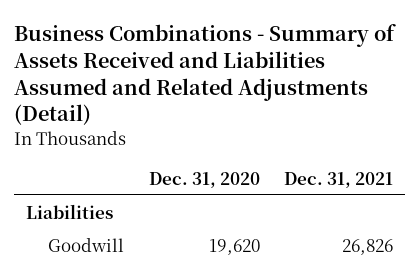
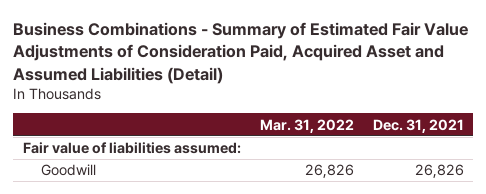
- Business Combinations - Summary of Assets Received and Liabilities Assumed and Related Adjustments (Detail)
+ Business Combinations - Summary of Estimated Fair Value Adjustments of Consideration Paid, Acquired Asset and Assumed Liabilities (Detail)
- | Dec. 31, 2020 | Dec. 31, 2021
+ | Mar. 31, 2022 | Dec. 31, 2021
- Liabilities
+ Fair value of liabilities assumed:

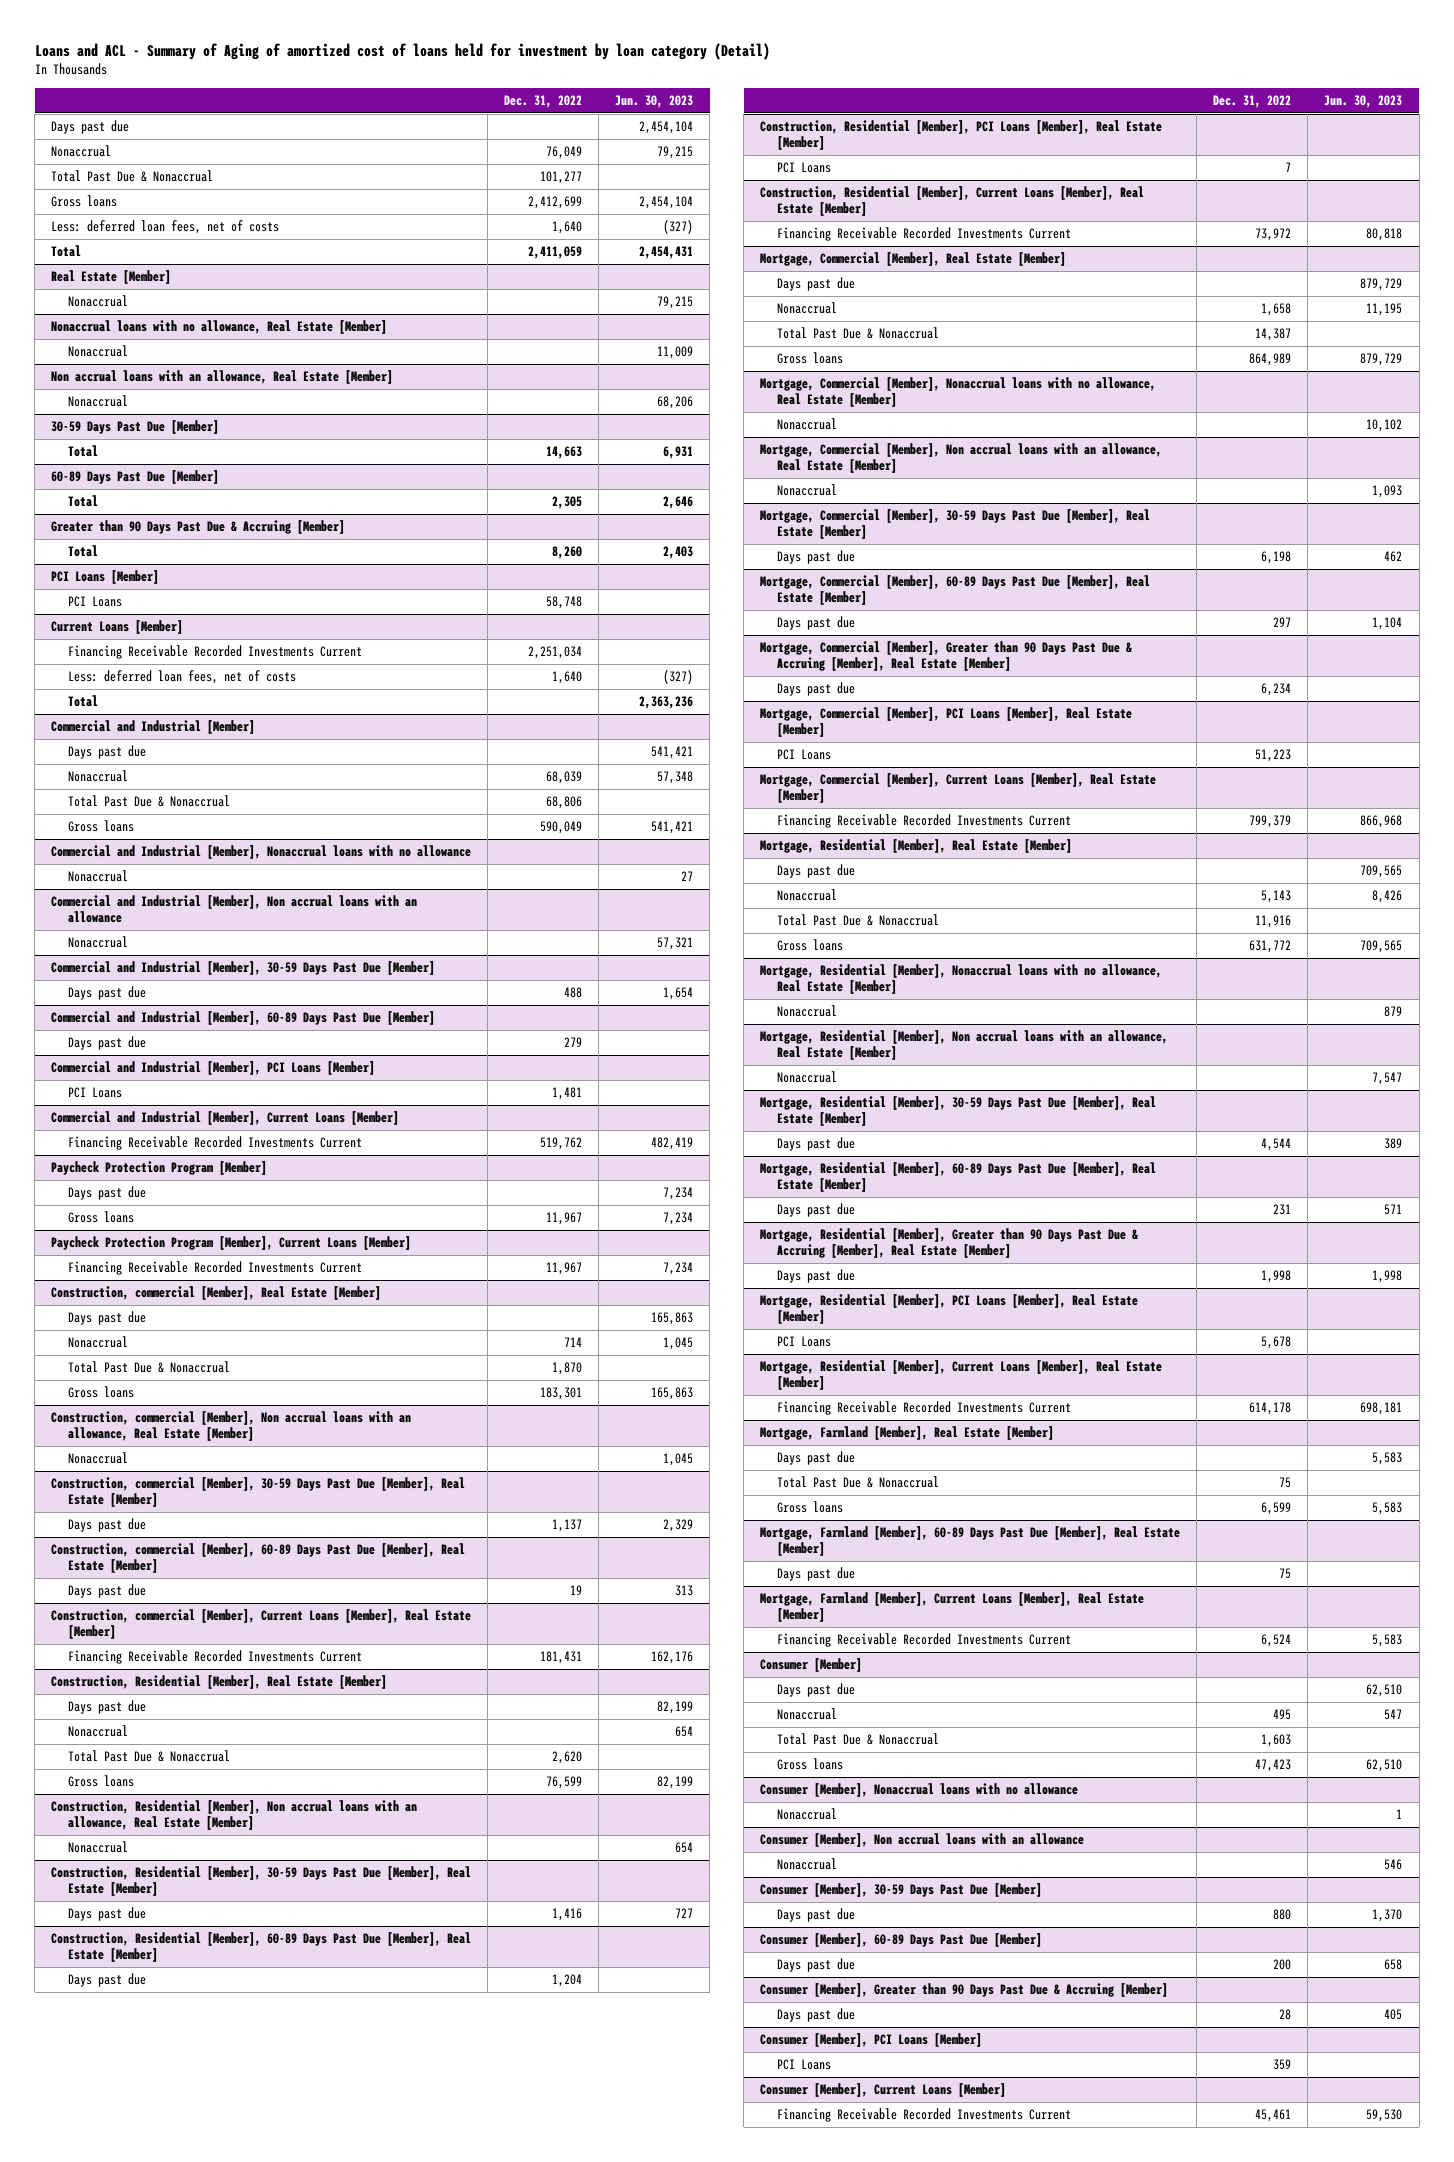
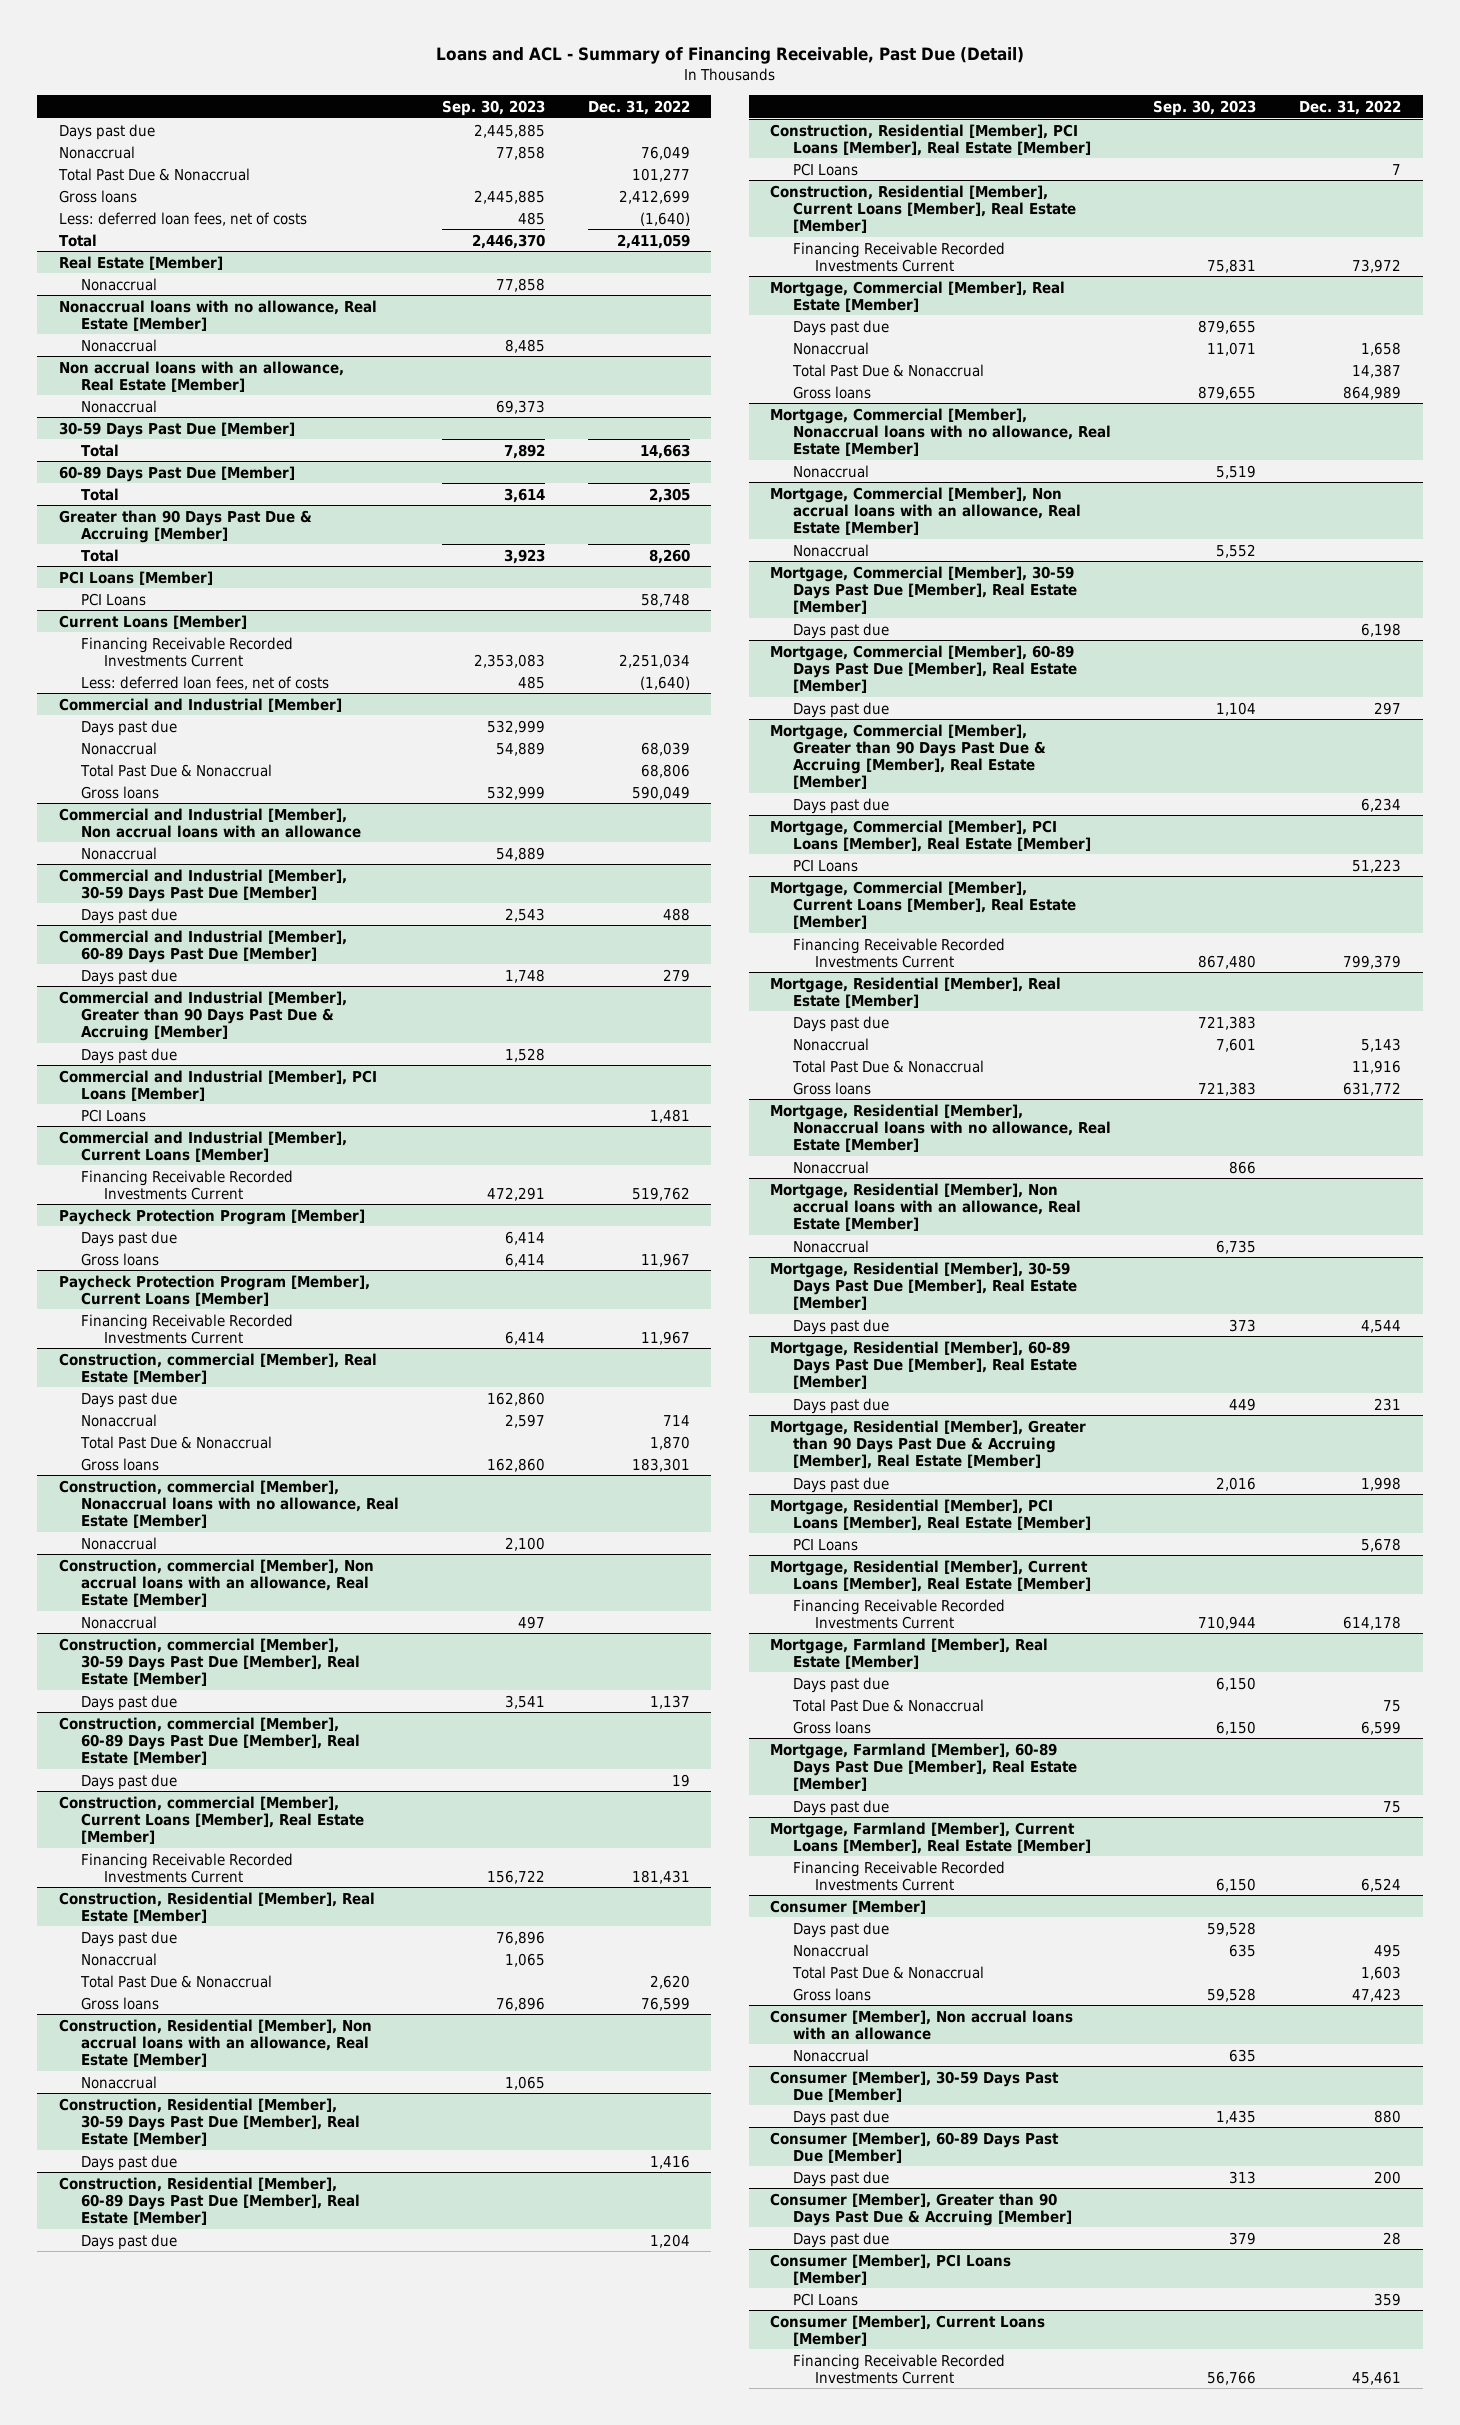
- Loans and ACL - Summary of Aging of amortized cost of loans held for investment by loan category (Detail)
+ Loans and ACL - Summary of Financing Receivable, Past Due (Detail)
- | Dec. 31, 2022 | Jun. 30, 2023
+ | Sep. 30, 2023 | Dec. 31, 2022
- Less: deferred loan fees, net of costs | 1,640 | (327)
+ Less: deferred loan fees, net of costs | 485 | (1,640)
@ Current Loans [Member]
- Less: deferred loan fees, net of costs | 1,640 | (327)
- Total | | 2,363,236
+ Less: deferred loan fees, net of costs | 485 | (1,640)
- Commercial and Industrial [Member], Nonaccrual loans with no allowance
- Nonaccrual | | 27
+ Commercial and Industrial [Member], Greater than 90 Days Past Due & Accruing [Member]
+ Days past due | 1,528 |
+ Construction, commercial [Member], Nonaccrual loans with no allowance, Real Estate [Member]
+ Nonaccrual | 2,100 |
- Consumer [Member], Nonaccrual loans with no allowance
- Nonaccrual | | 1

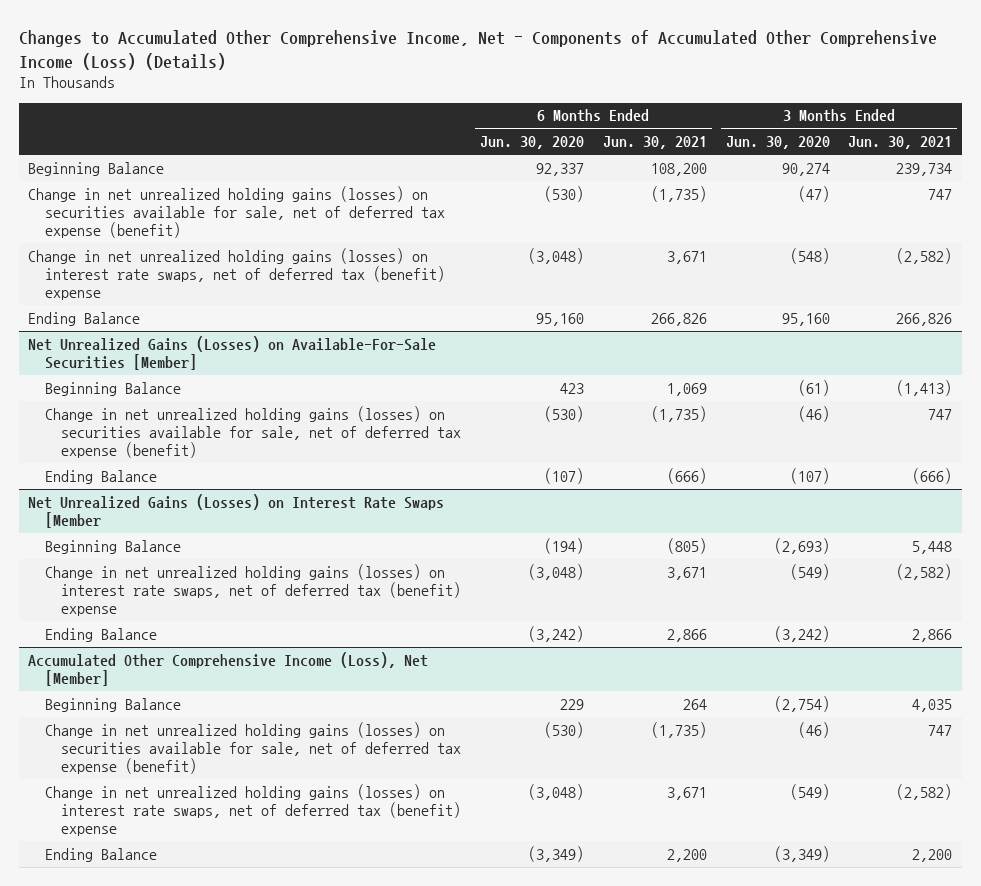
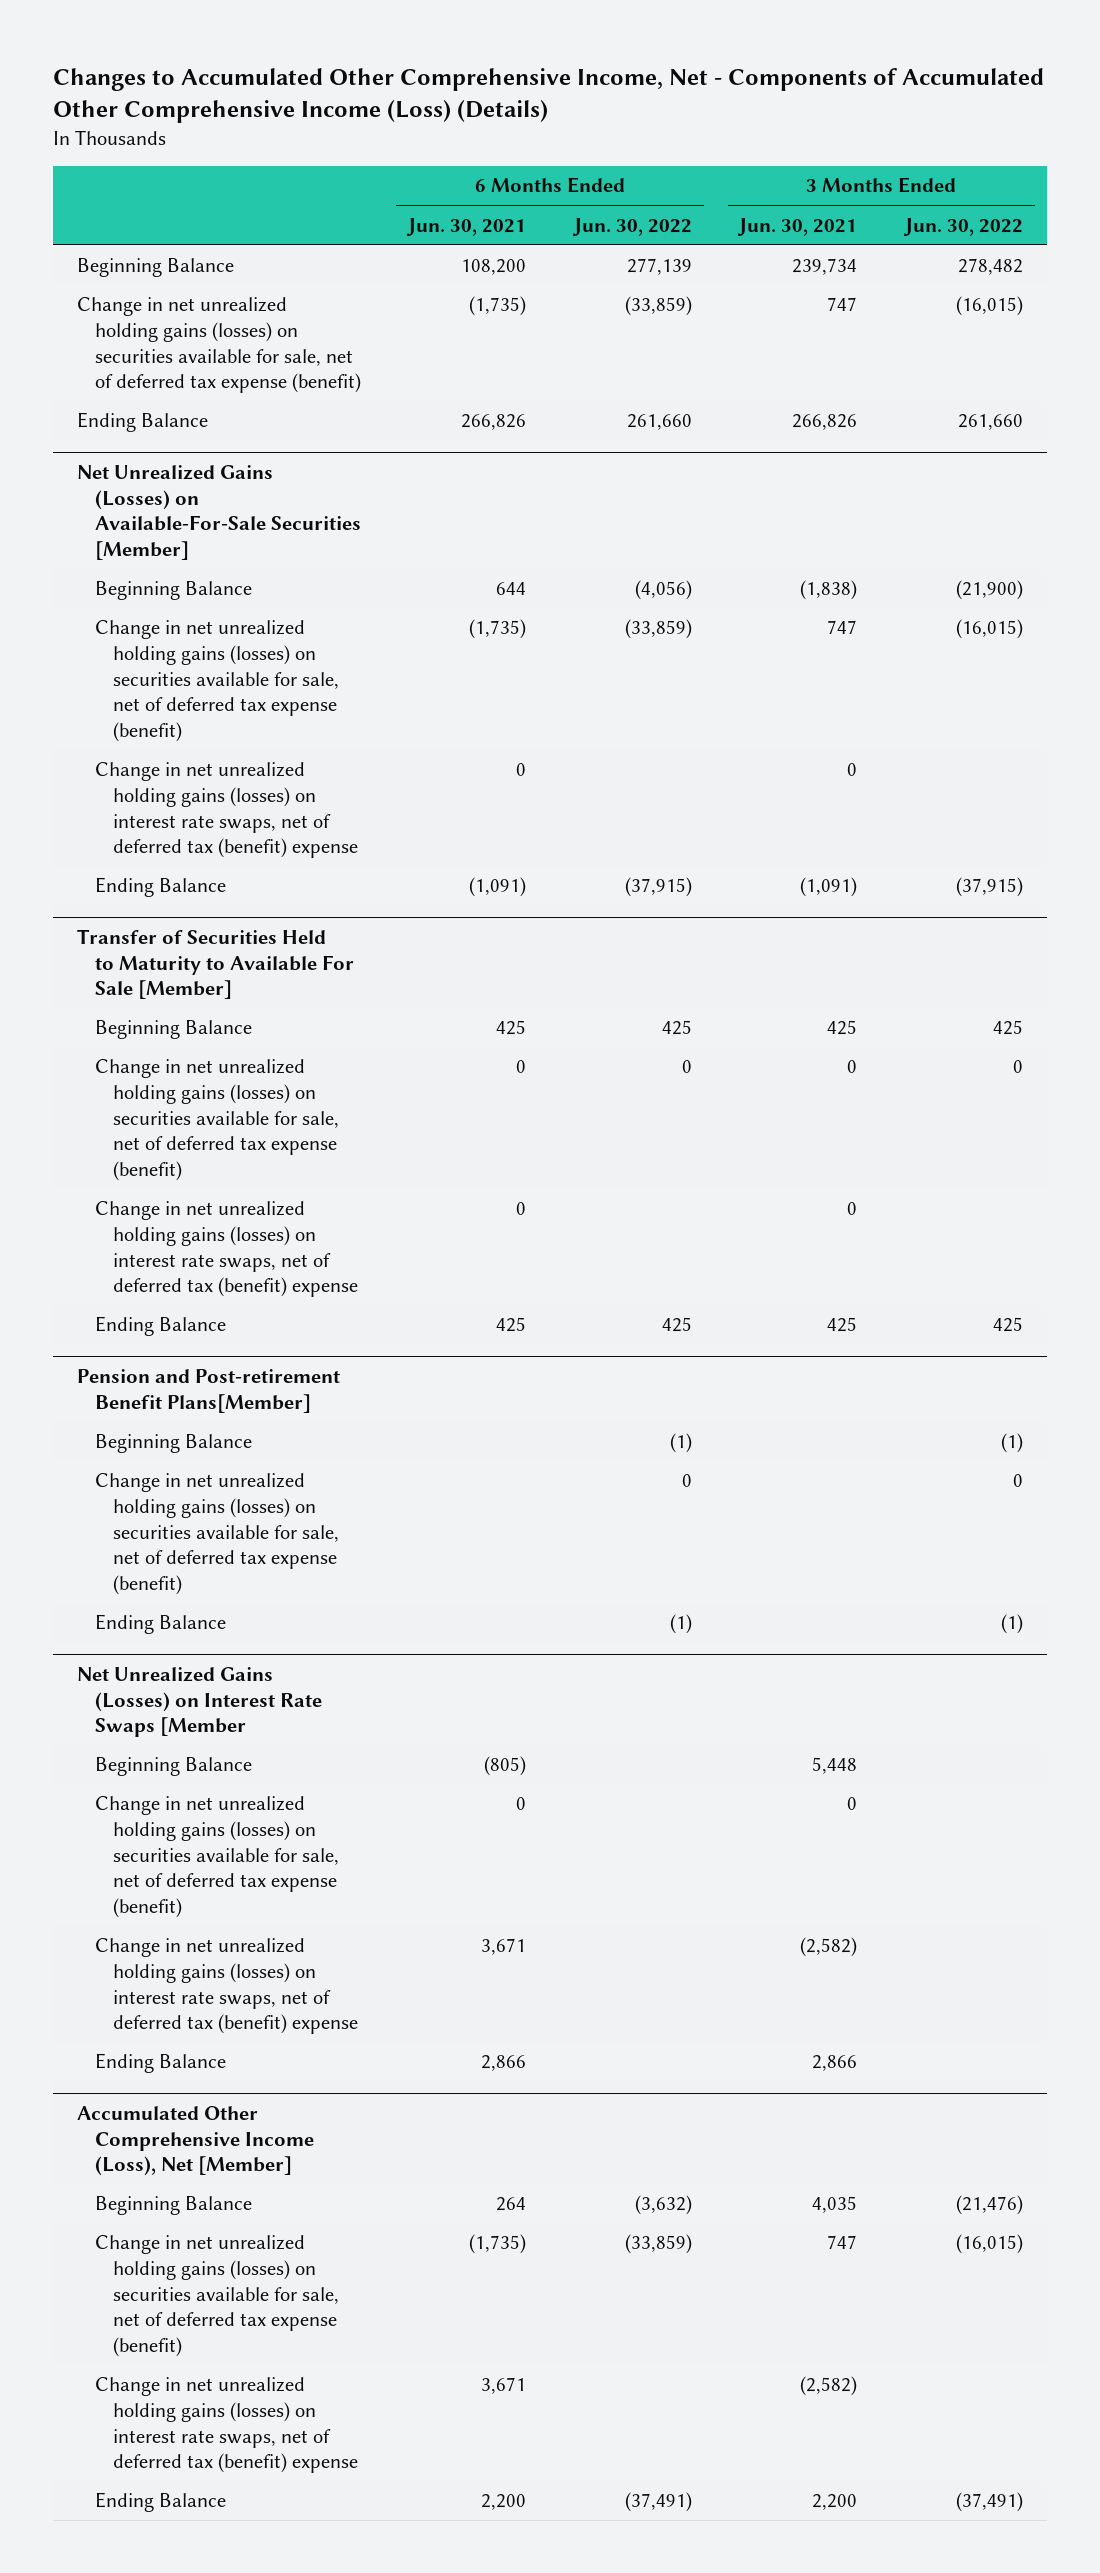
- | 6 Months Ended Jun. 30, 2020 | 6 Months Ended Jun. 30, 2021 | 3 Months Ended Jun. 30, 2020 | 3 Months Ended Jun. 30, 2021
+ | 6 Months Ended Jun. 30, 2021 | 6 Months Ended Jun. 30, 2022 | 3 Months Ended Jun. 30, 2021 | 3 Months Ended Jun. 30, 2022
- Change in net unrealized holding gains (losses) on interest rate swaps, net of deferred tax (benefit) expense | (3,048) | 3,671 | (548) | (2,582)
@ Net Unrealized Gains (Losses) on Available-For-Sale Securities [Member]
- Beginning Balance | 423 | 1,069 | (61) | (1,413)
+ Beginning Balance | 644 | (4,056) | (1,838) | (21,900)
- Ending Balance | (107) | (666) | (107) | (666)
+ Change in net unrealized holding gains (losses) on interest rate swaps, net of deferred tax (benefit) expense | 0 | | 0 |
+ Ending Balance | (1,091) | (37,915) | (1,091) | (37,915)
+ Transfer of Securities Held to Maturity to Available For Sale [Member]
+ Beginning Balance | 425 | 425 | 425 | 425
+ Change in net unrealized holding gains (losses) on securities available for sale, net of deferred tax expense (benefit) | 0 | 0 | 0 | 0
+ Change in net unrealized holding gains (losses) on interest rate swaps, net of deferred tax (benefit) expense | 0 | | 0 |
+ Ending Balance | 425 | 425 | 425 | 425
+ Pension and Post-retirement Benefit Plans[Member]
+ Beginning Balance | | (1) | | (1)
+ Change in net unrealized holding gains (losses) on securities available for sale, net of deferred tax expense (benefit) | | 0 | | 0
+ Ending Balance | | (1) | | (1)
@ Net Unrealized Gains (Losses) on Interest Rate Swaps [Member
+ Change in net unrealized holding gains (losses) on securities available for sale, net of deferred tax expense (benefit) | 0 | | 0 |

